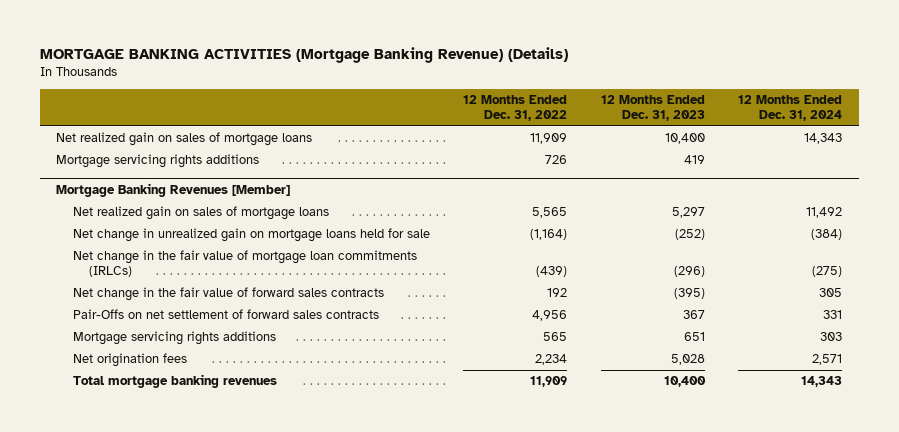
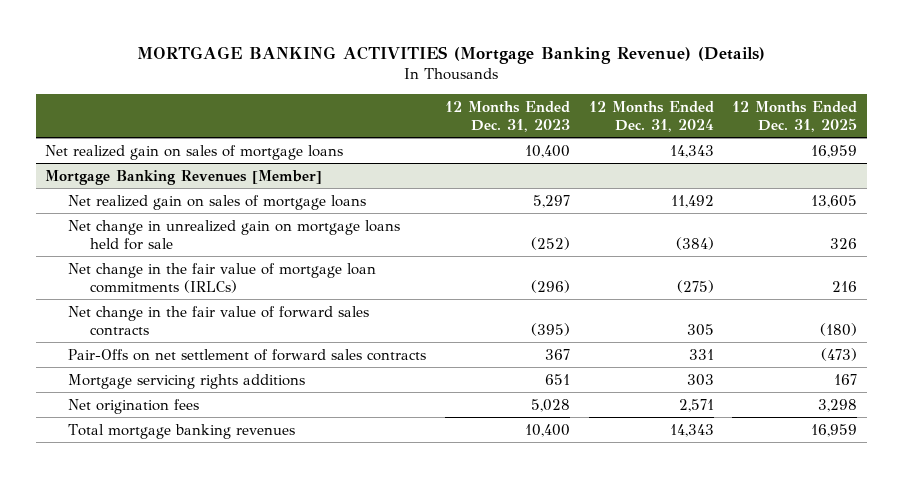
- | 12 Months Ended Dec. 31, 2022 | 12 Months Ended Dec. 31, 2023 | 12 Months Ended Dec. 31, 2024
+ | 12 Months Ended Dec. 31, 2023 | 12 Months Ended Dec. 31, 2024 | 12 Months Ended Dec. 31, 2025
- Mortgage servicing rights additions | 726 | 419 |

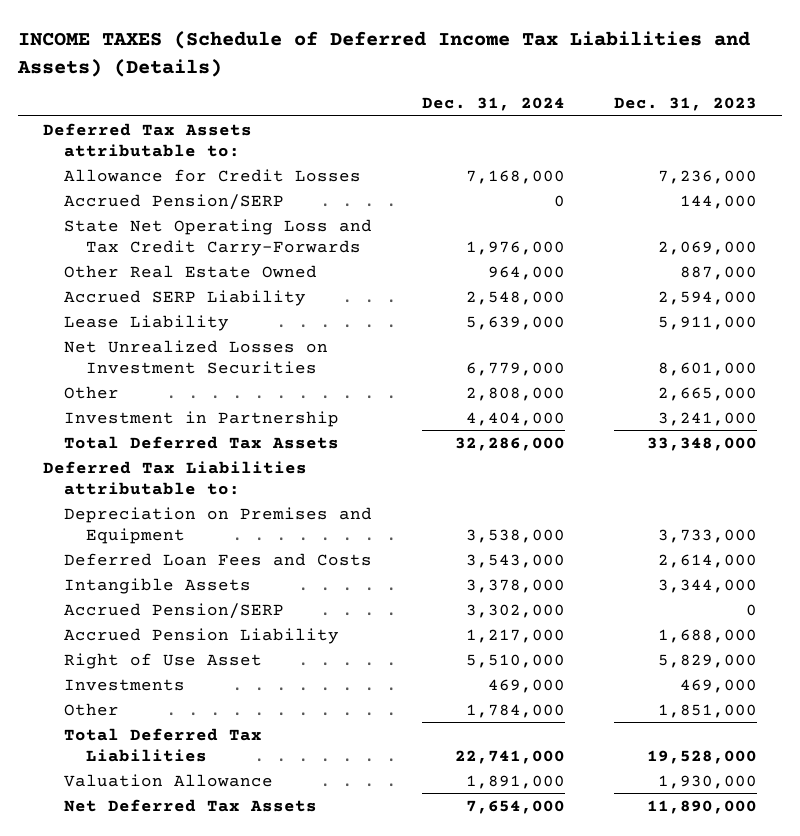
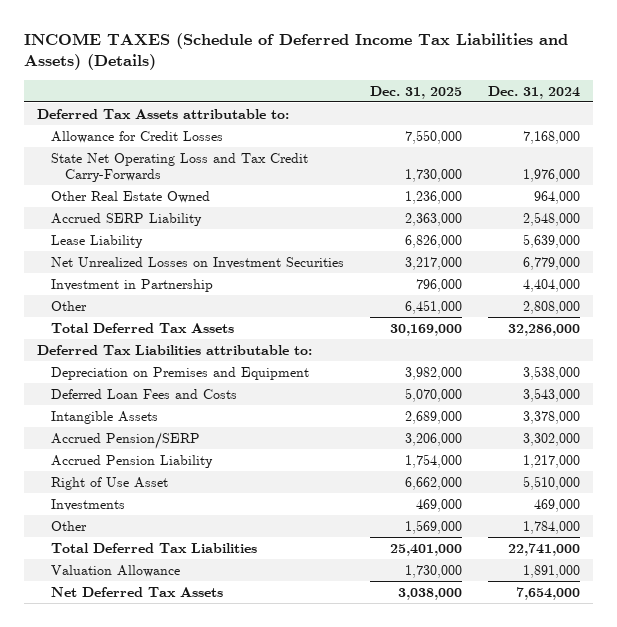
- | Dec. 31, 2024 | Dec. 31, 2023
+ | Dec. 31, 2025 | Dec. 31, 2024
- Accrued Pension/SERP | 0 | 144,000
moved down: Other | 6,451,000 | 2,808,000

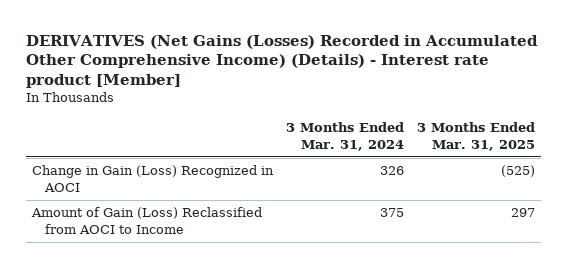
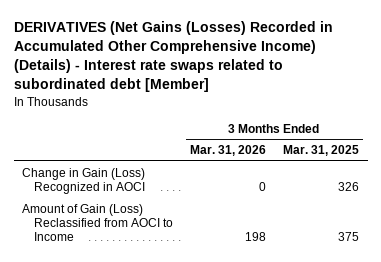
- DERIVATIVES (Net Gains (Losses) Recorded in Accumulated Other Comprehensive Income) (Details) - Interest rate product [Member]
+ DERIVATIVES (Net Gains (Losses) Recorded in Accumulated Other Comprehensive Income) (Details) - Interest rate swaps related to subordinated debt [Member]
- | 3 Months Ended Mar. 31, 2024 | 3 Months Ended Mar. 31, 2025
+ | 3 Months Ended Mar. 31, 2026 | 3 Months Ended Mar. 31, 2025
- Change in Gain (Loss) Recognized in AOCI | 326 | (525)
- Amount of Gain (Loss) Reclassified from AOCI to Income | 375 | 297
+ Change in Gain (Loss) Recognized in AOCI | 0 | 326
+ Amount of Gain (Loss) Reclassified from AOCI to Income | 198 | 375

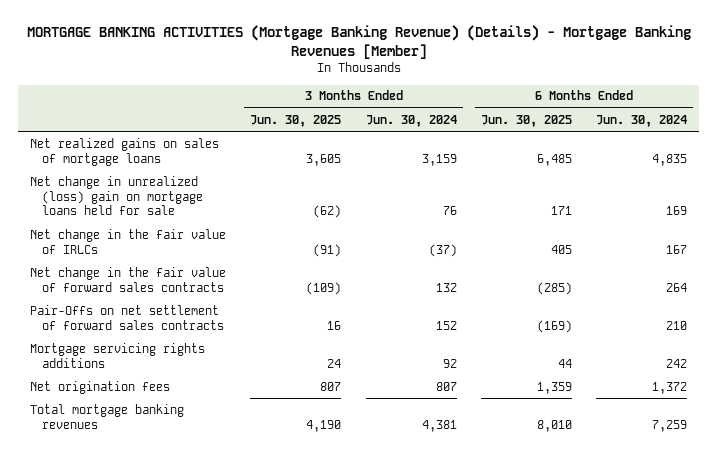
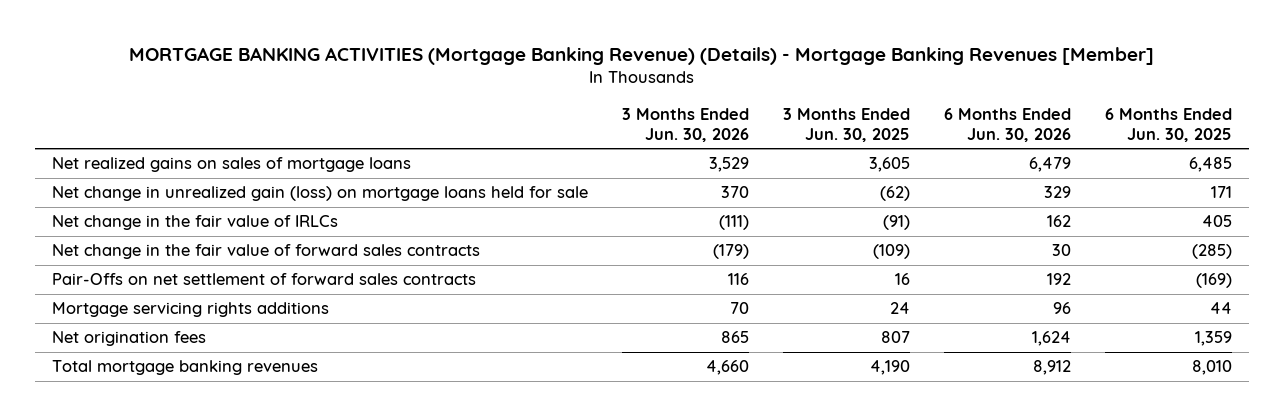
- | 3 Months Ended Jun. 30, 2025 | 3 Months Ended Jun. 30, 2024 | 6 Months Ended Jun. 30, 2025 | 6 Months Ended Jun. 30, 2024
+ | 3 Months Ended Jun. 30, 2026 | 3 Months Ended Jun. 30, 2025 | 6 Months Ended Jun. 30, 2026 | 6 Months Ended Jun. 30, 2025
- Net change in unrealized (loss) gain on mortgage loans held for sale | (62) | 76 | 171 | 169
+ Net change in unrealized gain (loss) on mortgage loans held for sale | 370 | (62) | 329 | 171

